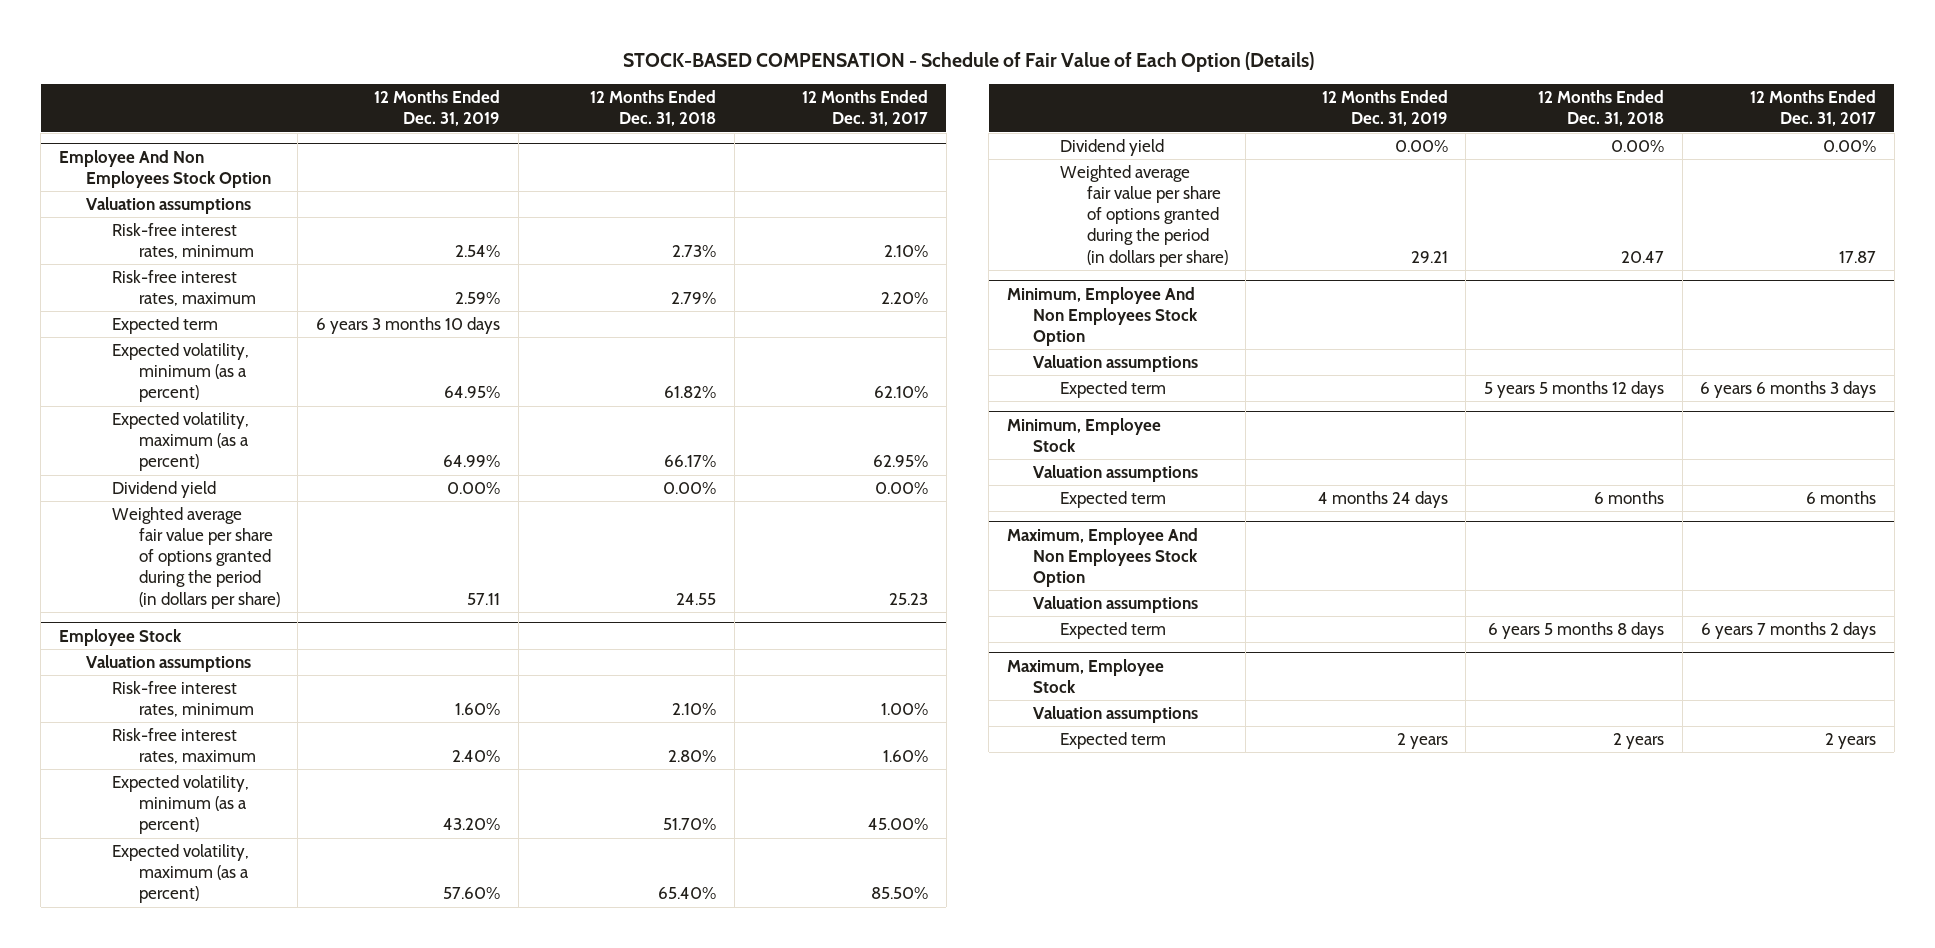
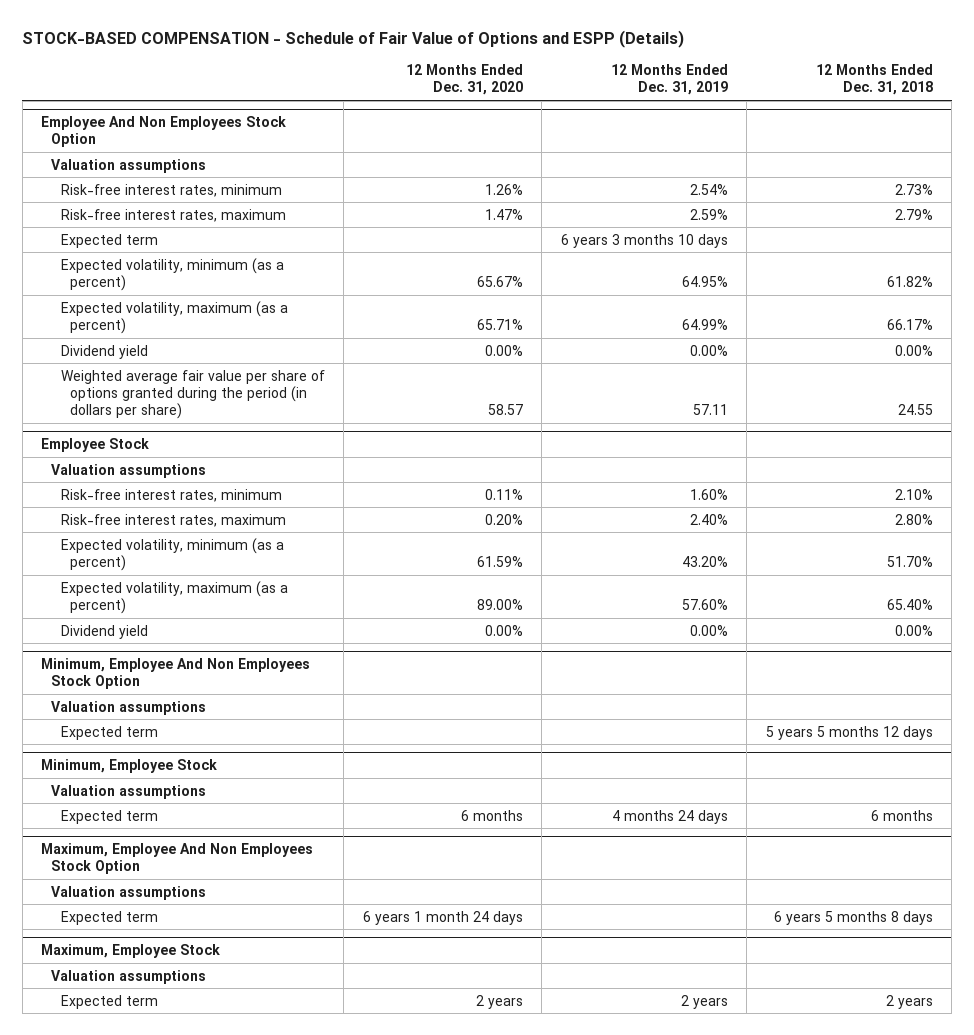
- STOCK-BASED COMPENSATION - Schedule of Fair Value of Each Option (Details)
+ STOCK-BASED COMPENSATION - Schedule of Fair Value of Options and ESPP (Details)
- | 12 Months Ended Dec. 31, 2019 | 12 Months Ended Dec. 31, 2018 | 12 Months Ended Dec. 31, 2017
+ | 12 Months Ended Dec. 31, 2020 | 12 Months Ended Dec. 31, 2019 | 12 Months Ended Dec. 31, 2018
@ Employee Stock
- Weighted average fair value per share of options granted during the period (in dollars per share) | 29.21 | 20.47 | 17.87

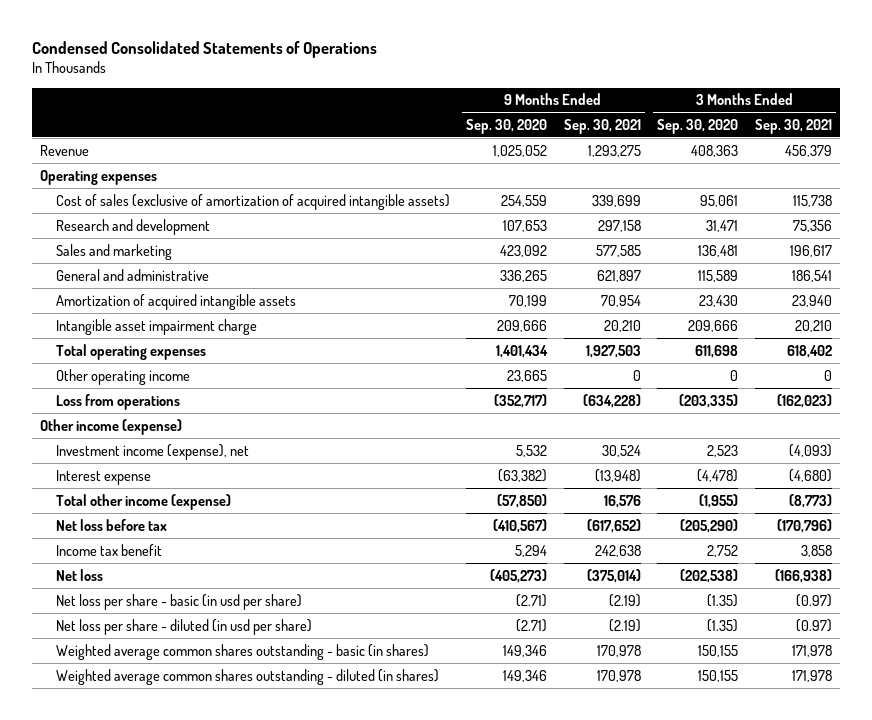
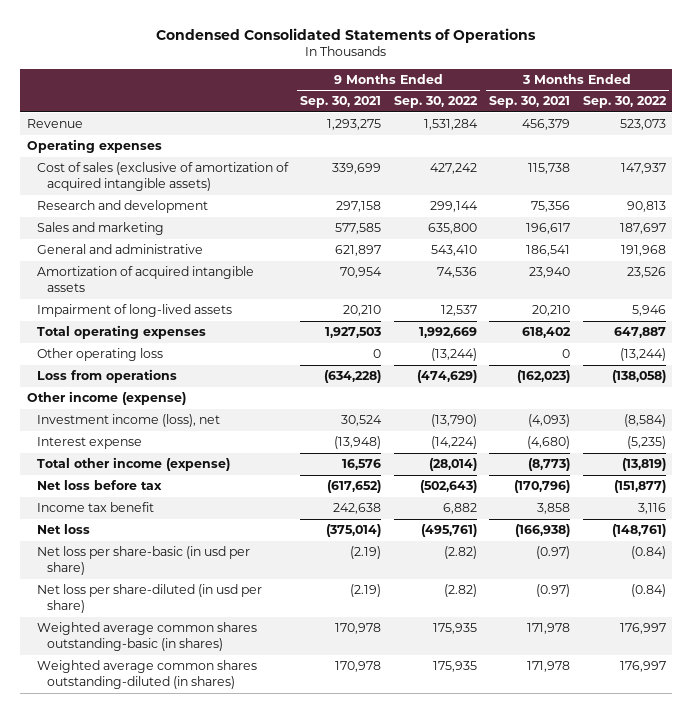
- | 9 Months Ended Sep. 30, 2020 | 9 Months Ended Sep. 30, 2021 | 3 Months Ended Sep. 30, 2020 | 3 Months Ended Sep. 30, 2021
+ | 9 Months Ended Sep. 30, 2021 | 9 Months Ended Sep. 30, 2022 | 3 Months Ended Sep. 30, 2021 | 3 Months Ended Sep. 30, 2022
- Intangible asset impairment charge | 209,666 | 20,210 | 209,666 | 20,210
+ Impairment of long-lived assets | 20,210 | 12,537 | 20,210 | 5,946
- Other operating income | 23,665 | 0 | 0 | 0
+ Other operating loss | 0 | (13,244) | 0 | (13,244)
- Investment income (expense), net | 5,532 | 30,524 | 2,523 | (4,093)
+ Investment income (loss), net | 30,524 | (13,790) | (4,093) | (8,584)
- Net loss per share - basic (in usd per share) | (2.71) | (2.19) | (1.35) | (0.97)
- Net loss per share - diluted (in usd per share) | (2.71) | (2.19) | (1.35) | (0.97)
- Weighted average common shares outstanding - basic (in shares) | 149,346 | 170,978 | 150,155 | 171,978
- Weighted average common shares outstanding - diluted (in shares) | 149,346 | 170,978 | 150,155 | 171,978
+ Net loss per share-basic (in usd per share) | (2.19) | (2.82) | (0.97) | (0.84)
+ Net loss per share-diluted (in usd per share) | (2.19) | (2.82) | (0.97) | (0.84)
+ Weighted average common shares outstanding-basic (in shares) | 170,978 | 175,935 | 171,978 | 176,997
+ Weighted average common shares outstanding-diluted (in shares) | 170,978 | 175,935 | 171,978 | 176,997

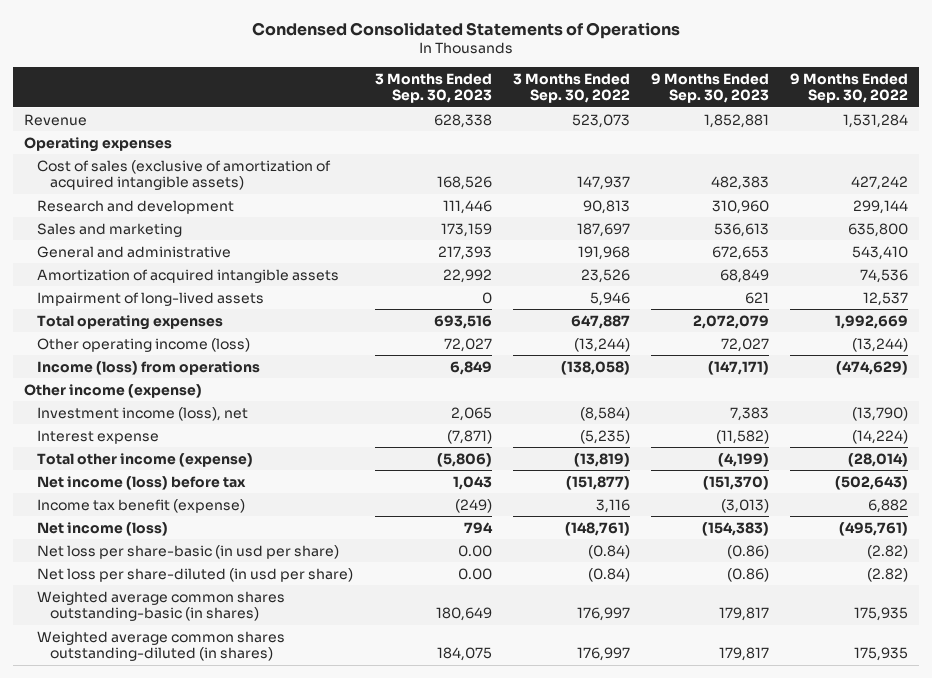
- | 9 Months Ended Sep. 30, 2021 | 9 Months Ended Sep. 30, 2022 | 3 Months Ended Sep. 30, 2021 | 3 Months Ended Sep. 30, 2022
+ | 3 Months Ended Sep. 30, 2023 | 3 Months Ended Sep. 30, 2022 | 9 Months Ended Sep. 30, 2023 | 9 Months Ended Sep. 30, 2022
- Other operating loss | 0 | (13,244) | 0 | (13,244)
- Loss from operations | (634,228) | (474,629) | (162,023) | (138,058)
+ Other operating income (loss) | 72,027 | (13,244) | 72,027 | (13,244)
+ Income (loss) from operations | 6,849 | (138,058) | (147,171) | (474,629)
- Net loss before tax | (617,652) | (502,643) | (170,796) | (151,877)
- Income tax benefit | 242,638 | 6,882 | 3,858 | 3,116
- Net loss | (375,014) | (495,761) | (166,938) | (148,761)
+ Net income (loss) before tax | 1,043 | (151,877) | (151,370) | (502,643)
+ Income tax benefit (expense) | (249) | 3,116 | (3,013) | 6,882
+ Net income (loss) | 794 | (148,761) | (154,383) | (495,761)

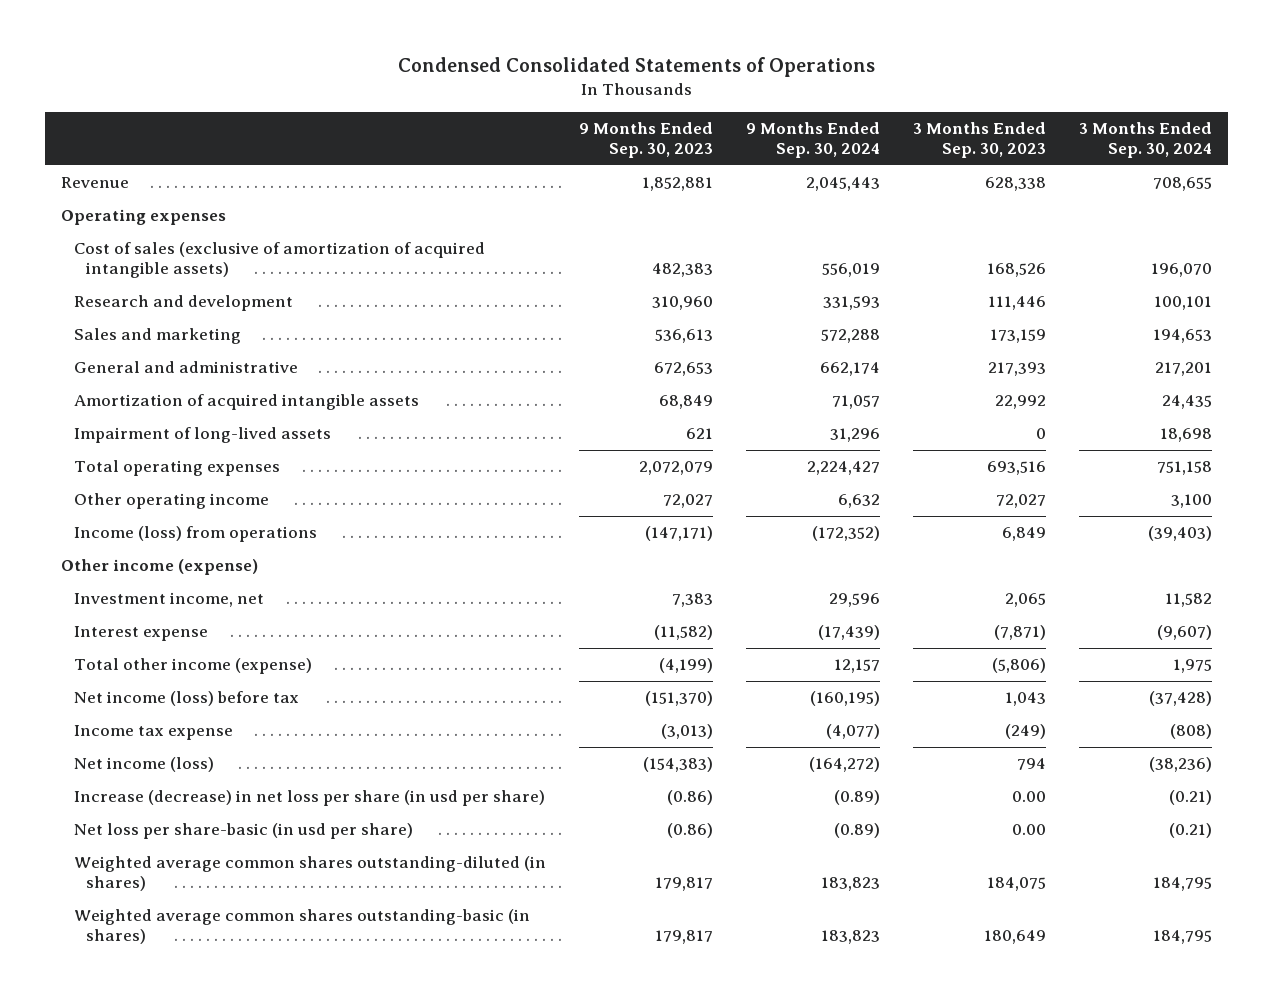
- | 3 Months Ended Sep. 30, 2023 | 3 Months Ended Sep. 30, 2022 | 9 Months Ended Sep. 30, 2023 | 9 Months Ended Sep. 30, 2022
+ | 9 Months Ended Sep. 30, 2023 | 9 Months Ended Sep. 30, 2024 | 3 Months Ended Sep. 30, 2023 | 3 Months Ended Sep. 30, 2024
- Other operating income (loss) | 72,027 | (13,244) | 72,027 | (13,244)
+ Other operating income | 72,027 | 6,632 | 72,027 | 3,100
- Investment income (loss), net | 2,065 | (8,584) | 7,383 | (13,790)
+ Investment income, net | 7,383 | 29,596 | 2,065 | 11,582
- Income tax benefit (expense) | (249) | 3,116 | (3,013) | 6,882
+ Income tax expense | (3,013) | (4,077) | (249) | (808)
+ Increase (decrease) in net loss per share (in usd per share) | (0.86) | (0.89) | 0.00 | (0.21)
- Net loss per share-diluted (in usd per share) | 0.00 | (0.84) | (0.86) | (2.82)
moved down: Weighted average common shares outstanding-basic (in shares) | 179,817 | 183,823 | 180,649 | 184,795

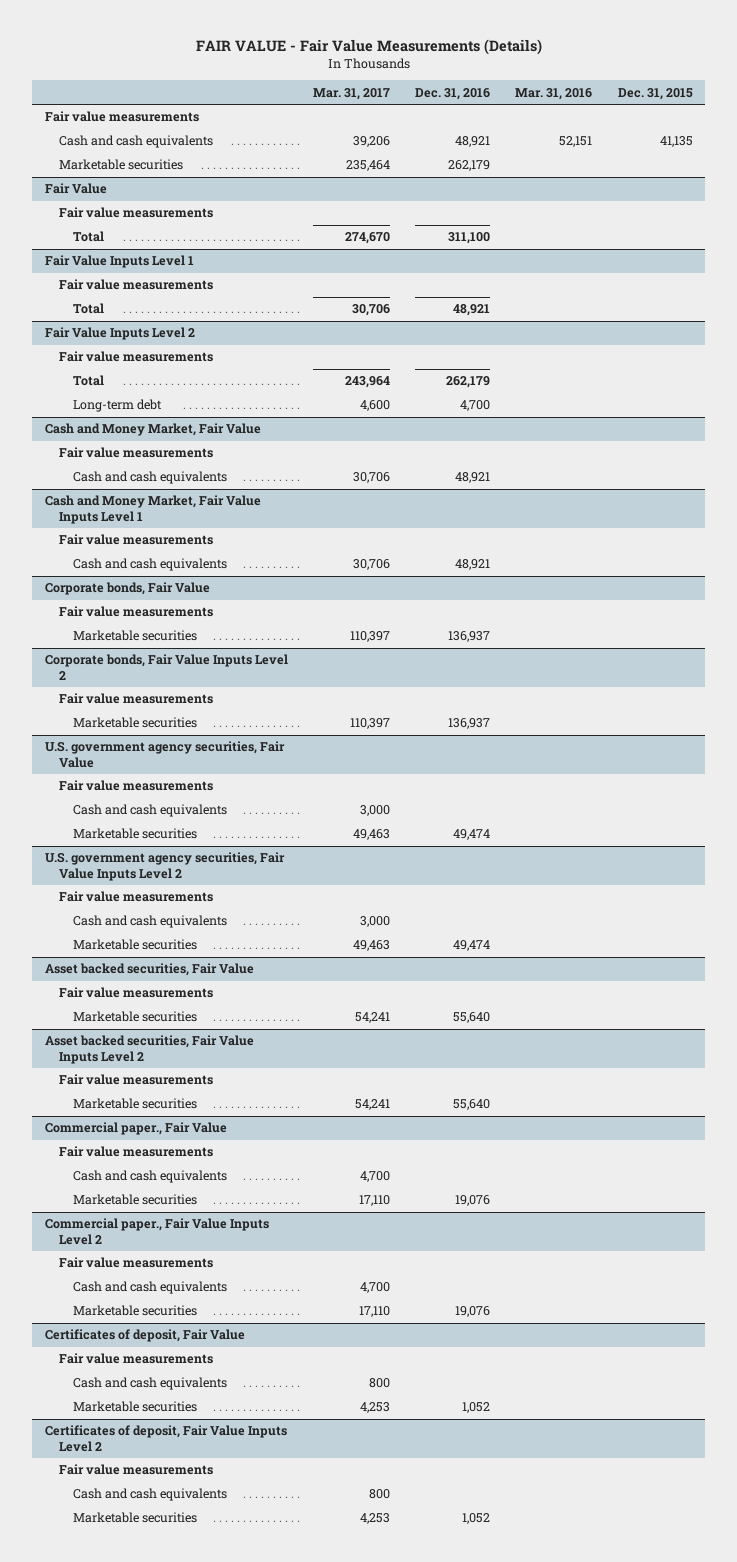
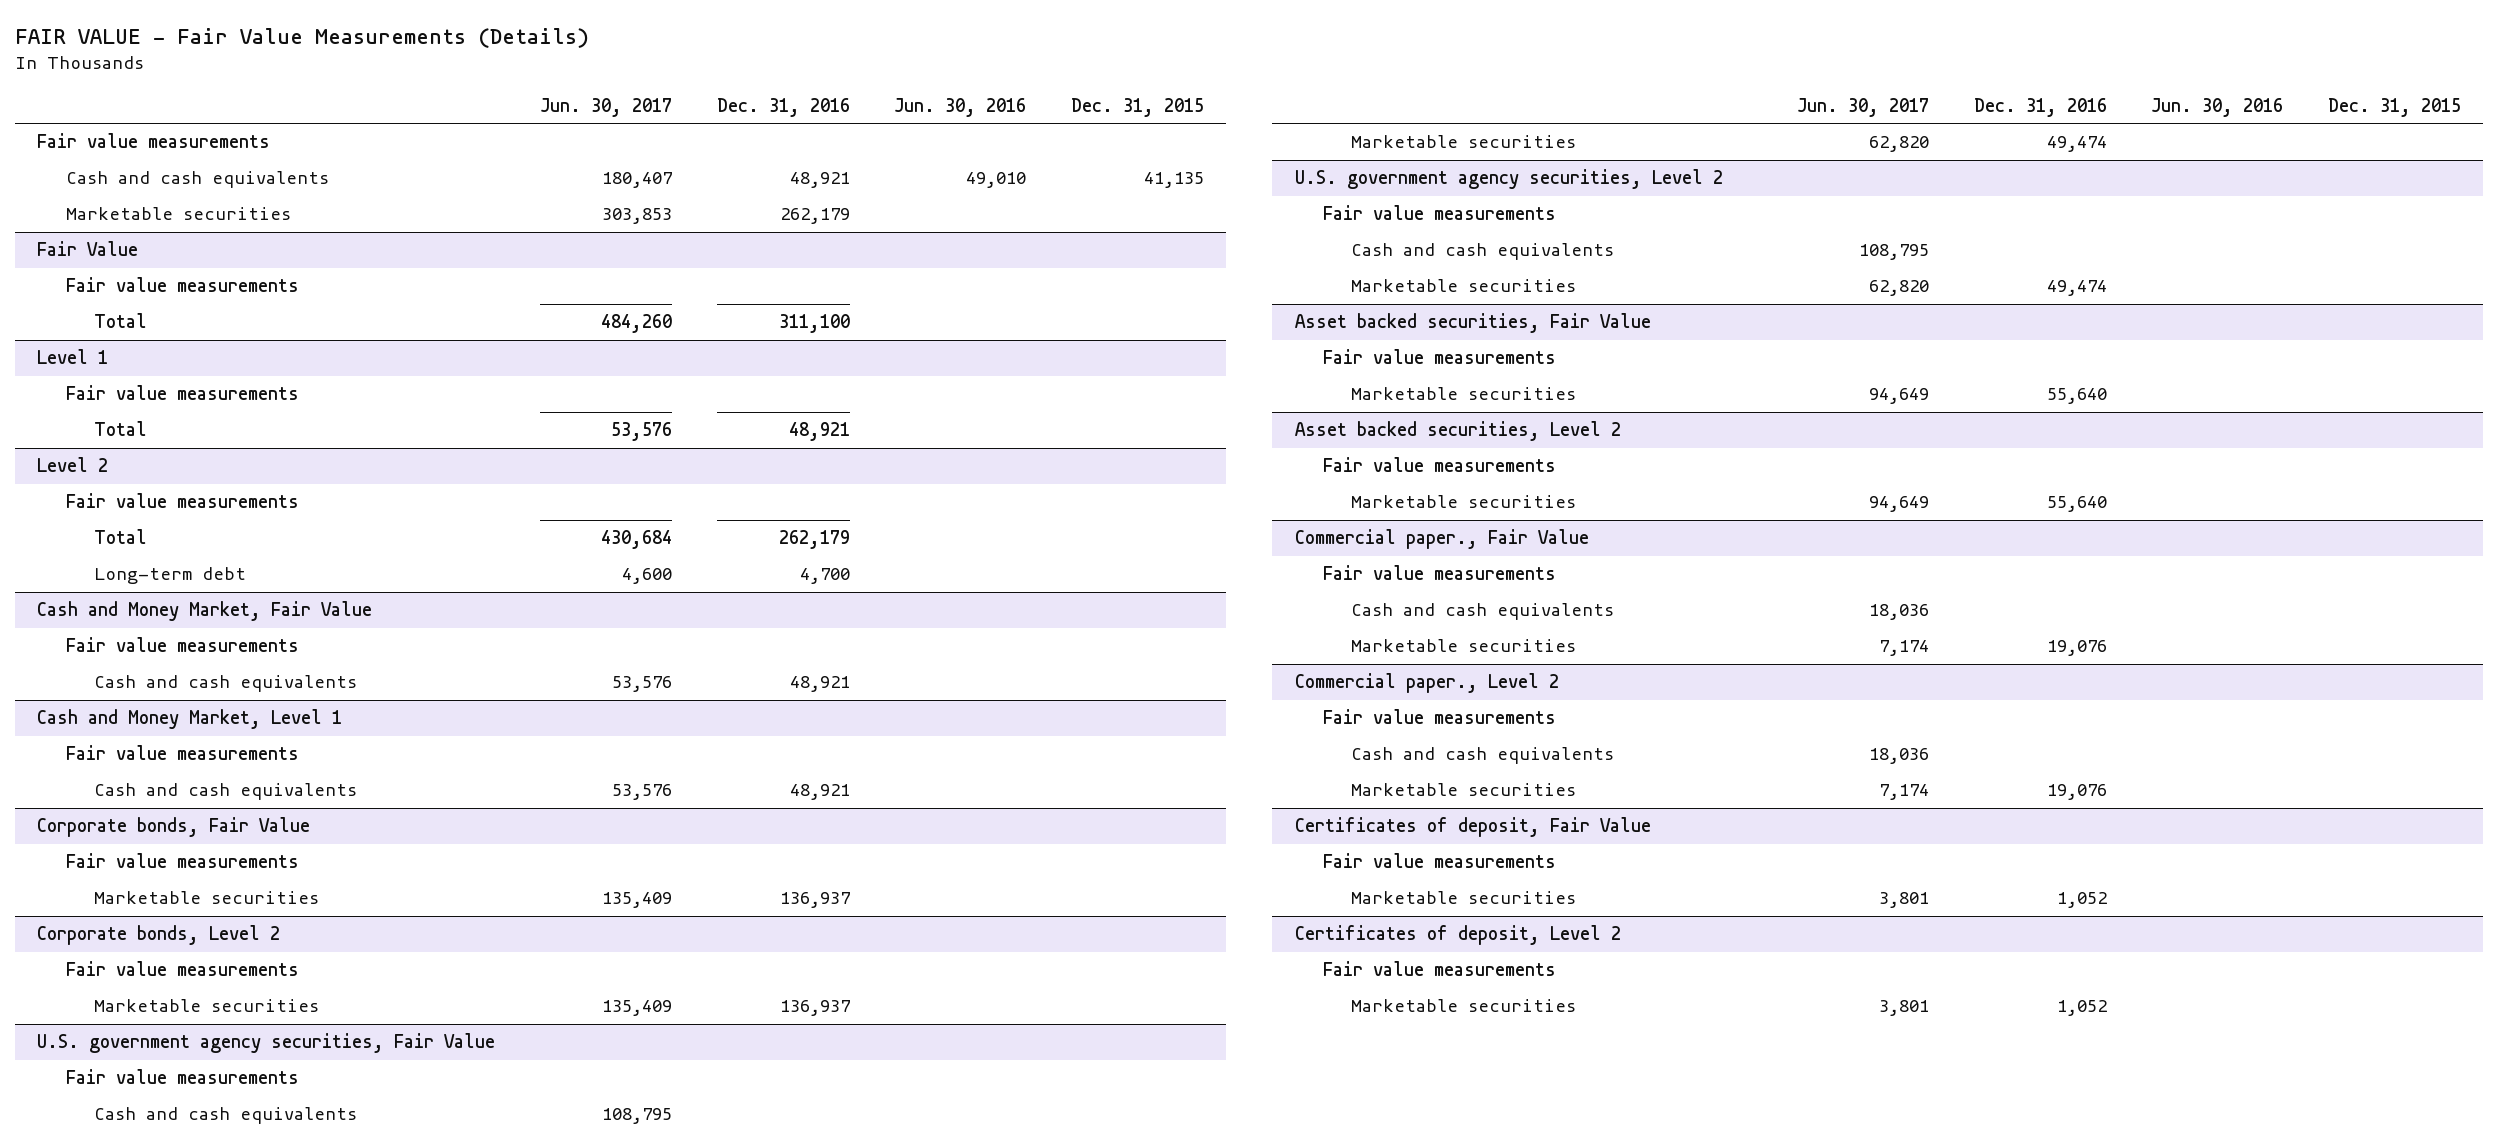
- | Mar. 31, 2017 | Dec. 31, 2016 | Mar. 31, 2016 | Dec. 31, 2015
+ | Jun. 30, 2017 | Dec. 31, 2016 | Jun. 30, 2016 | Dec. 31, 2015
- Fair Value Inputs Level 1
+ Level 1
- Fair Value Inputs Level 2
+ Level 2
- Cash and Money Market, Fair Value Inputs Level 1
+ Cash and Money Market, Level 1
- Corporate bonds, Fair Value Inputs Level 2
+ Corporate bonds, Level 2
- U.S. government agency securities, Fair Value Inputs Level 2
+ U.S. government agency securities, Level 2
- Asset backed securities, Fair Value Inputs Level 2
+ Asset backed securities, Level 2
- Commercial paper., Fair Value Inputs Level 2
+ Commercial paper., Level 2
@ Certificates of deposit, Fair Value
- Cash and cash equivalents | 800 | | |
- Certificates of deposit, Fair Value Inputs Level 2
+ Certificates of deposit, Level 2
- Cash and cash equivalents | 800 | | |

